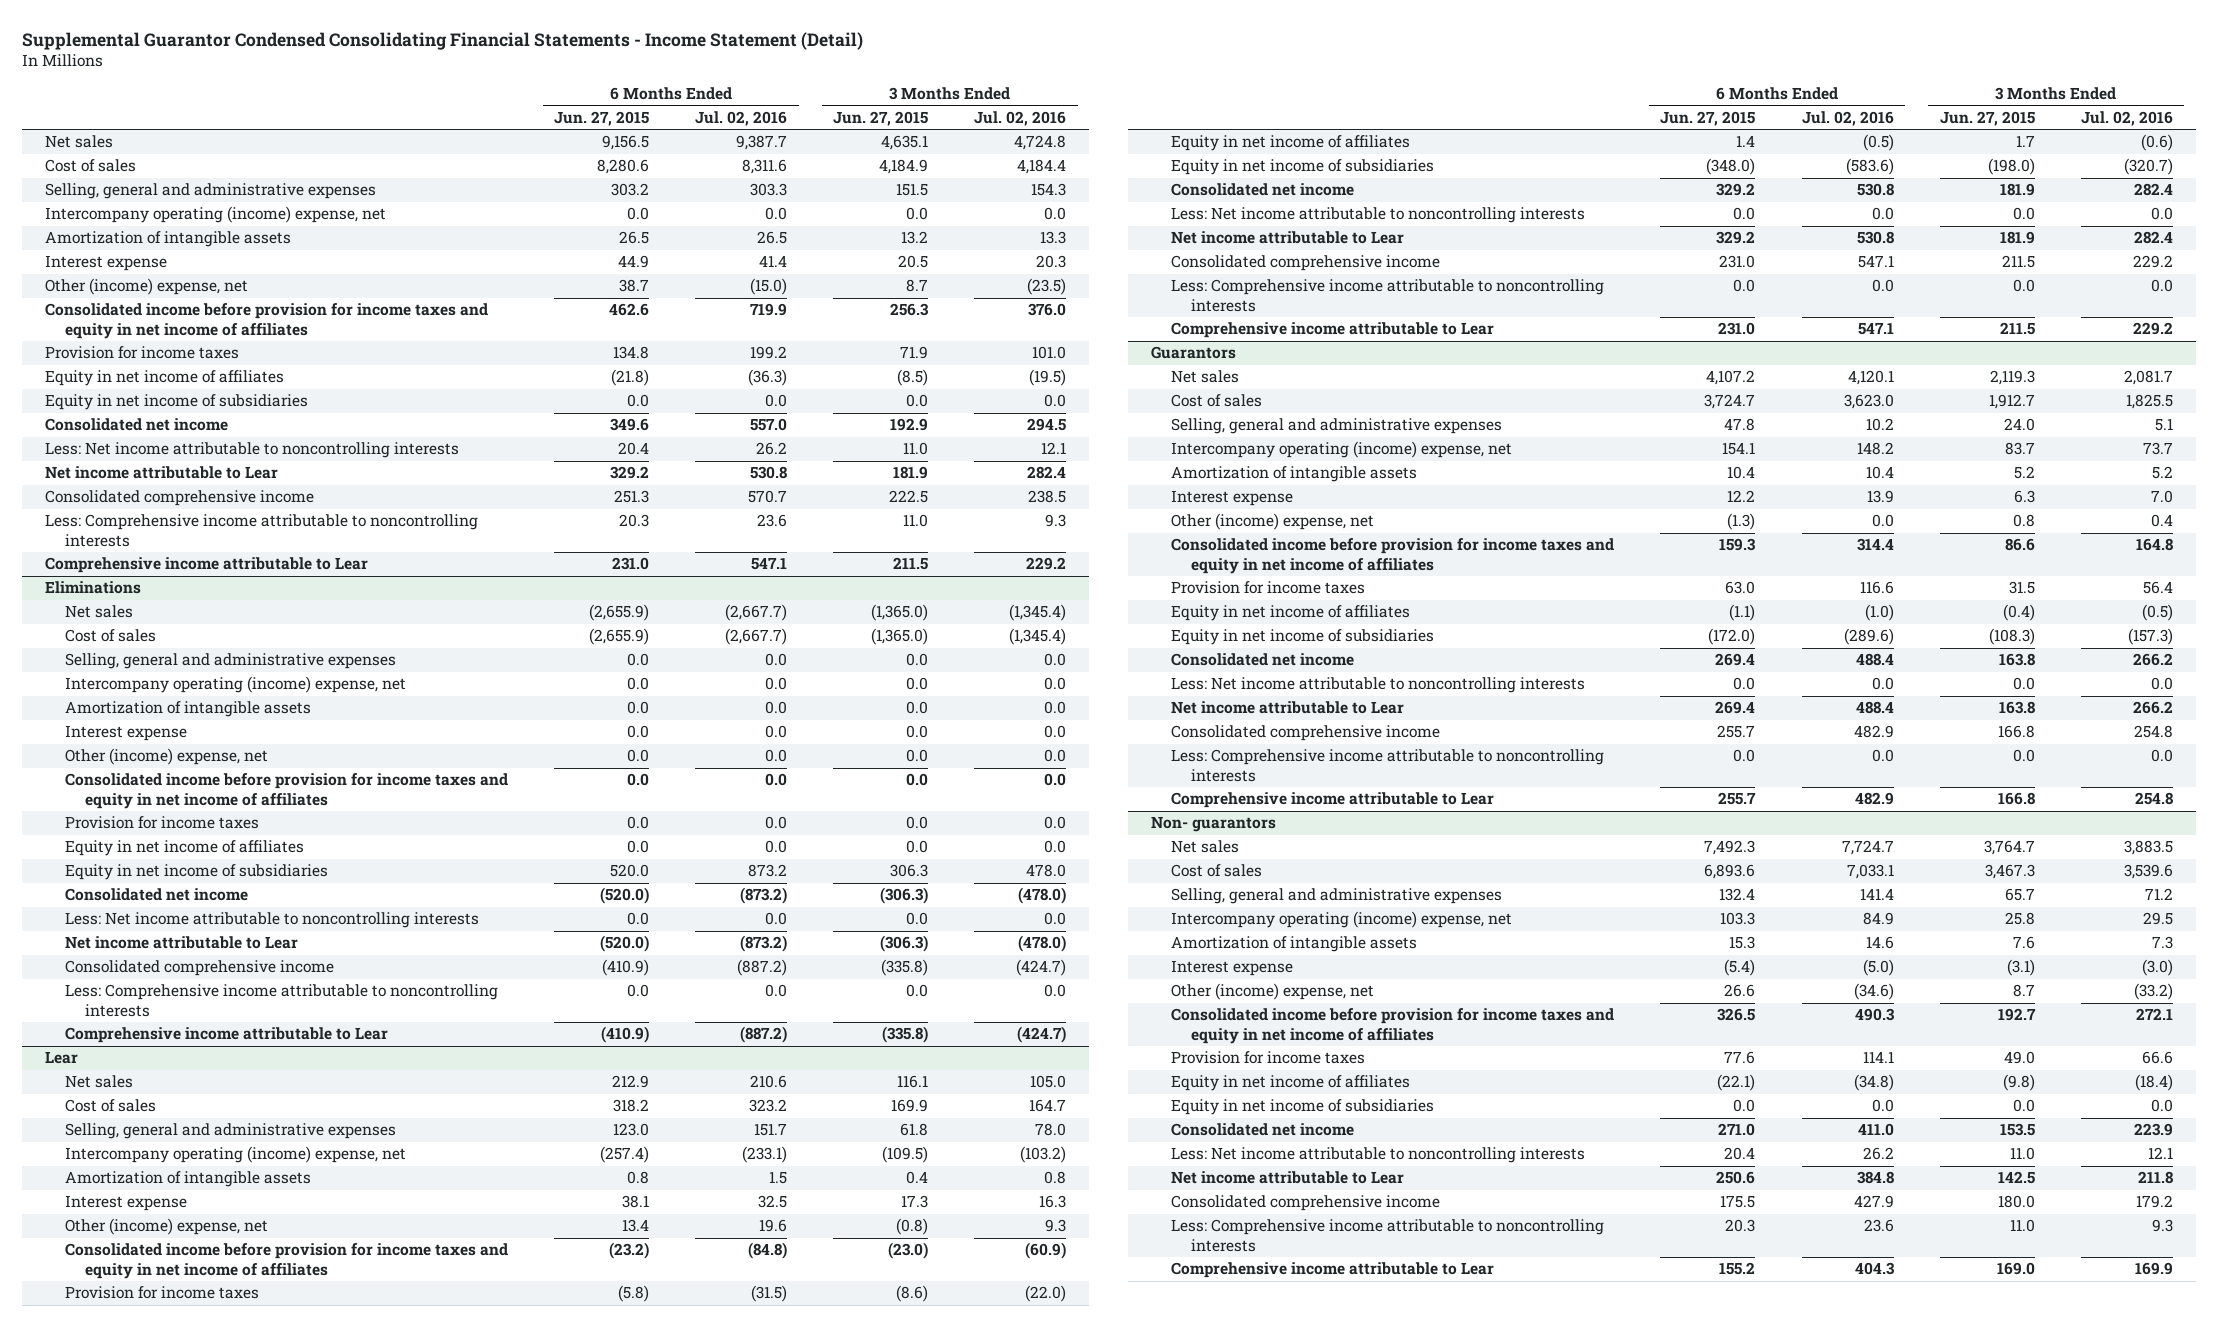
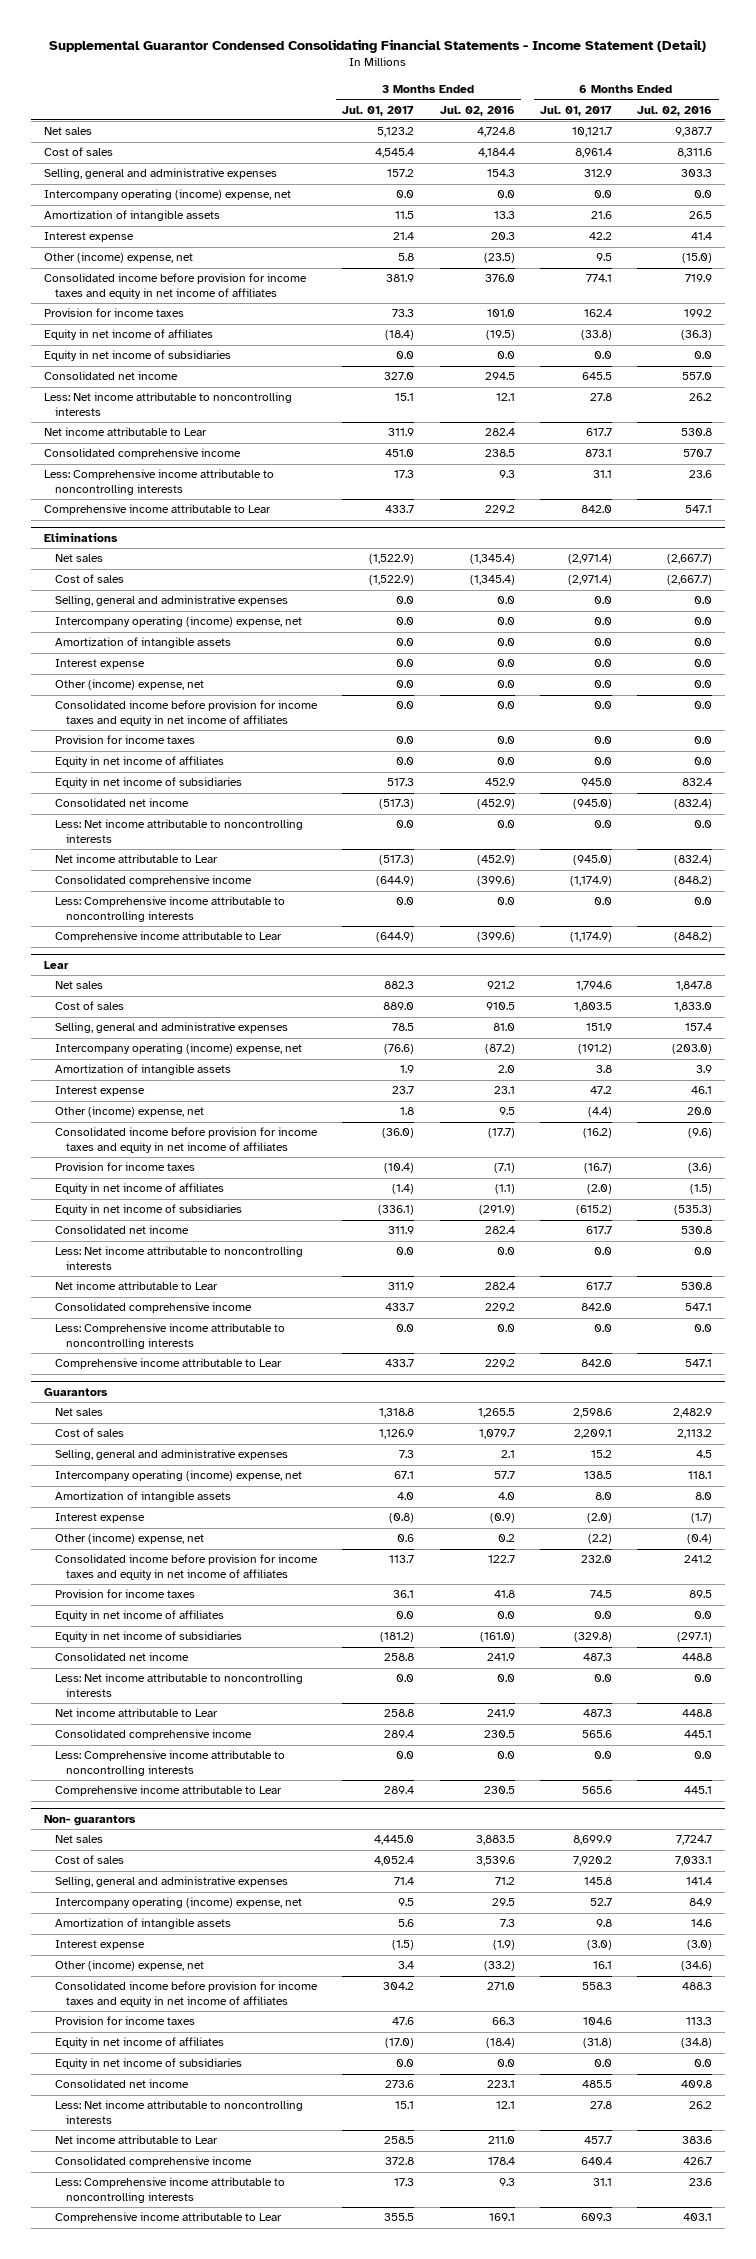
- | 6 Months Ended Jun. 27, 2015 | 6 Months Ended Jul. 02, 2016 | 3 Months Ended Jun. 27, 2015 | 3 Months Ended Jul. 02, 2016
+ | 3 Months Ended Jul. 01, 2017 | 3 Months Ended Jul. 02, 2016 | 6 Months Ended Jul. 01, 2017 | 6 Months Ended Jul. 02, 2016
@ Eliminations
- Equity in net income of subsidiaries | 520.0 | 873.2 | 306.3 | 478.0
- Consolidated net income | (520.0) | (873.2) | (306.3) | (478.0)
+ Equity in net income of subsidiaries | 517.3 | 452.9 | 945.0 | 832.4
+ Consolidated net income | (517.3) | (452.9) | (945.0) | (832.4)
- Net income attributable to Lear | (520.0) | (873.2) | (306.3) | (478.0)
- Consolidated comprehensive income | (410.9) | (887.2) | (335.8) | (424.7)
+ Net income attributable to Lear | (517.3) | (452.9) | (945.0) | (832.4)
+ Consolidated comprehensive income | (644.9) | (399.6) | (1,174.9) | (848.2)
- Comprehensive income attributable to Lear | (410.9) | (887.2) | (335.8) | (424.7)
+ Comprehensive income attributable to Lear | (644.9) | (399.6) | (1,174.9) | (848.2)
@ Lear
- Net sales | 212.9 | 210.6 | 116.1 | 105.0
- Cost of sales | 318.2 | 323.2 | 169.9 | 164.7
- Selling, general and administrative expenses | 123.0 | 151.7 | 61.8 | 78.0
- Intercompany operating (income) expense, net | (257.4) | (233.1) | (109.5) | (103.2)
- Amortization of intangible assets | 0.8 | 1.5 | 0.4 | 0.8
- Interest expense | 38.1 | 32.5 | 17.3 | 16.3
- Other (income) expense, net | 13.4 | 19.6 | (0.8) | 9.3
- Consolidated income before provision for income taxes and equity in net income of affiliates | (23.2) | (84.8) | (23.0) | (60.9)
- Provision for income taxes | (5.8) | (31.5) | (8.6) | (22.0)
- Equity in net income of affiliates | 1.4 | (0.5) | 1.7 | (0.6)
- Equity in net income of subsidiaries | (348.0) | (583.6) | (198.0) | (320.7)
+ Net sales | 882.3 | 921.2 | 1,794.6 | 1,847.8
+ Cost of sales | 889.0 | 910.5 | 1,803.5 | 1,833.0
+ Selling, general and administrative expenses | 78.5 | 81.0 | 151.9 | 157.4
+ Intercompany operating (income) expense, net | (76.6) | (87.2) | (191.2) | (203.0)
+ Amortization of intangible assets | 1.9 | 2.0 | 3.8 | 3.9
+ Interest expense | 23.7 | 23.1 | 47.2 | 46.1
+ Other (income) expense, net | 1.8 | 9.5 | (4.4) | 20.0
+ Consolidated income before provision for income taxes and equity in net income of affiliates | (36.0) | (17.7) | (16.2) | (9.6)
+ Provision for income taxes | (10.4) | (7.1) | (16.7) | (3.6)
+ Equity in net income of affiliates | (1.4) | (1.1) | (2.0) | (1.5)
+ Equity in net income of subsidiaries | (336.1) | (291.9) | (615.2) | (535.3)
@ Guarantors
- Net sales | 4,107.2 | 4,120.1 | 2,119.3 | 2,081.7
- Cost of sales | 3,724.7 | 3,623.0 | 1,912.7 | 1,825.5
- Selling, general and administrative expenses | 47.8 | 10.2 | 24.0 | 5.1
- Intercompany operating (income) expense, net | 154.1 | 148.2 | 83.7 | 73.7
- Amortization of intangible assets | 10.4 | 10.4 | 5.2 | 5.2
- Interest expense | 12.2 | 13.9 | 6.3 | 7.0
- Other (income) expense, net | (1.3) | 0.0 | 0.8 | 0.4
- Consolidated income before provision for income taxes and equity in net income of affiliates | 159.3 | 314.4 | 86.6 | 164.8
- Provision for income taxes | 63.0 | 116.6 | 31.5 | 56.4
- Equity in net income of affiliates | (1.1) | (1.0) | (0.4) | (0.5)
- Equity in net income of subsidiaries | (172.0) | (289.6) | (108.3) | (157.3)
- Consolidated net income | 269.4 | 488.4 | 163.8 | 266.2
+ Net sales | 1,318.8 | 1,265.5 | 2,598.6 | 2,482.9
+ Cost of sales | 1,126.9 | 1,079.7 | 2,209.1 | 2,113.2
+ Selling, general and administrative expenses | 7.3 | 2.1 | 15.2 | 4.5
+ Intercompany operating (income) expense, net | 67.1 | 57.7 | 138.5 | 118.1
+ Amortization of intangible assets | 4.0 | 4.0 | 8.0 | 8.0
+ Interest expense | (0.8) | (0.9) | (2.0) | (1.7)
+ Other (income) expense, net | 0.6 | 0.2 | (2.2) | (0.4)
+ Consolidated income before provision for income taxes and equity in net income of affiliates | 113.7 | 122.7 | 232.0 | 241.2
+ Provision for income taxes | 36.1 | 41.8 | 74.5 | 89.5
+ Equity in net income of affiliates | 0.0 | 0.0 | 0.0 | 0.0
+ Equity in net income of subsidiaries | (181.2) | (161.0) | (329.8) | (297.1)
+ Consolidated net income | 258.8 | 241.9 | 487.3 | 448.8
- Net income attributable to Lear | 269.4 | 488.4 | 163.8 | 266.2
- Consolidated comprehensive income | 255.7 | 482.9 | 166.8 | 254.8
+ Net income attributable to Lear | 258.8 | 241.9 | 487.3 | 448.8
+ Consolidated comprehensive income | 289.4 | 230.5 | 565.6 | 445.1
- Comprehensive income attributable to Lear | 255.7 | 482.9 | 166.8 | 254.8
+ Comprehensive income attributable to Lear | 289.4 | 230.5 | 565.6 | 445.1
@ Non- guarantors
- Interest expense | (5.4) | (5.0) | (3.1) | (3.0)
+ Interest expense | (1.5) | (1.9) | (3.0) | (3.0)
- Consolidated income before provision for income taxes and equity in net income of affiliates | 326.5 | 490.3 | 192.7 | 272.1
- Provision for income taxes | 77.6 | 114.1 | 49.0 | 66.6
+ Consolidated income before provision for income taxes and equity in net income of affiliates | 304.2 | 271.0 | 558.3 | 488.3
+ Provision for income taxes | 47.6 | 66.3 | 104.6 | 113.3
- Consolidated net income | 271.0 | 411.0 | 153.5 | 223.9
+ Consolidated net income | 273.6 | 223.1 | 485.5 | 409.8
- Net income attributable to Lear | 250.6 | 384.8 | 142.5 | 211.8
- Consolidated comprehensive income | 175.5 | 427.9 | 180.0 | 179.2
+ Net income attributable to Lear | 258.5 | 211.0 | 457.7 | 383.6
+ Consolidated comprehensive income | 372.8 | 178.4 | 640.4 | 426.7
- Comprehensive income attributable to Lear | 155.2 | 404.3 | 169.0 | 169.9
+ Comprehensive income attributable to Lear | 355.5 | 169.1 | 609.3 | 403.1

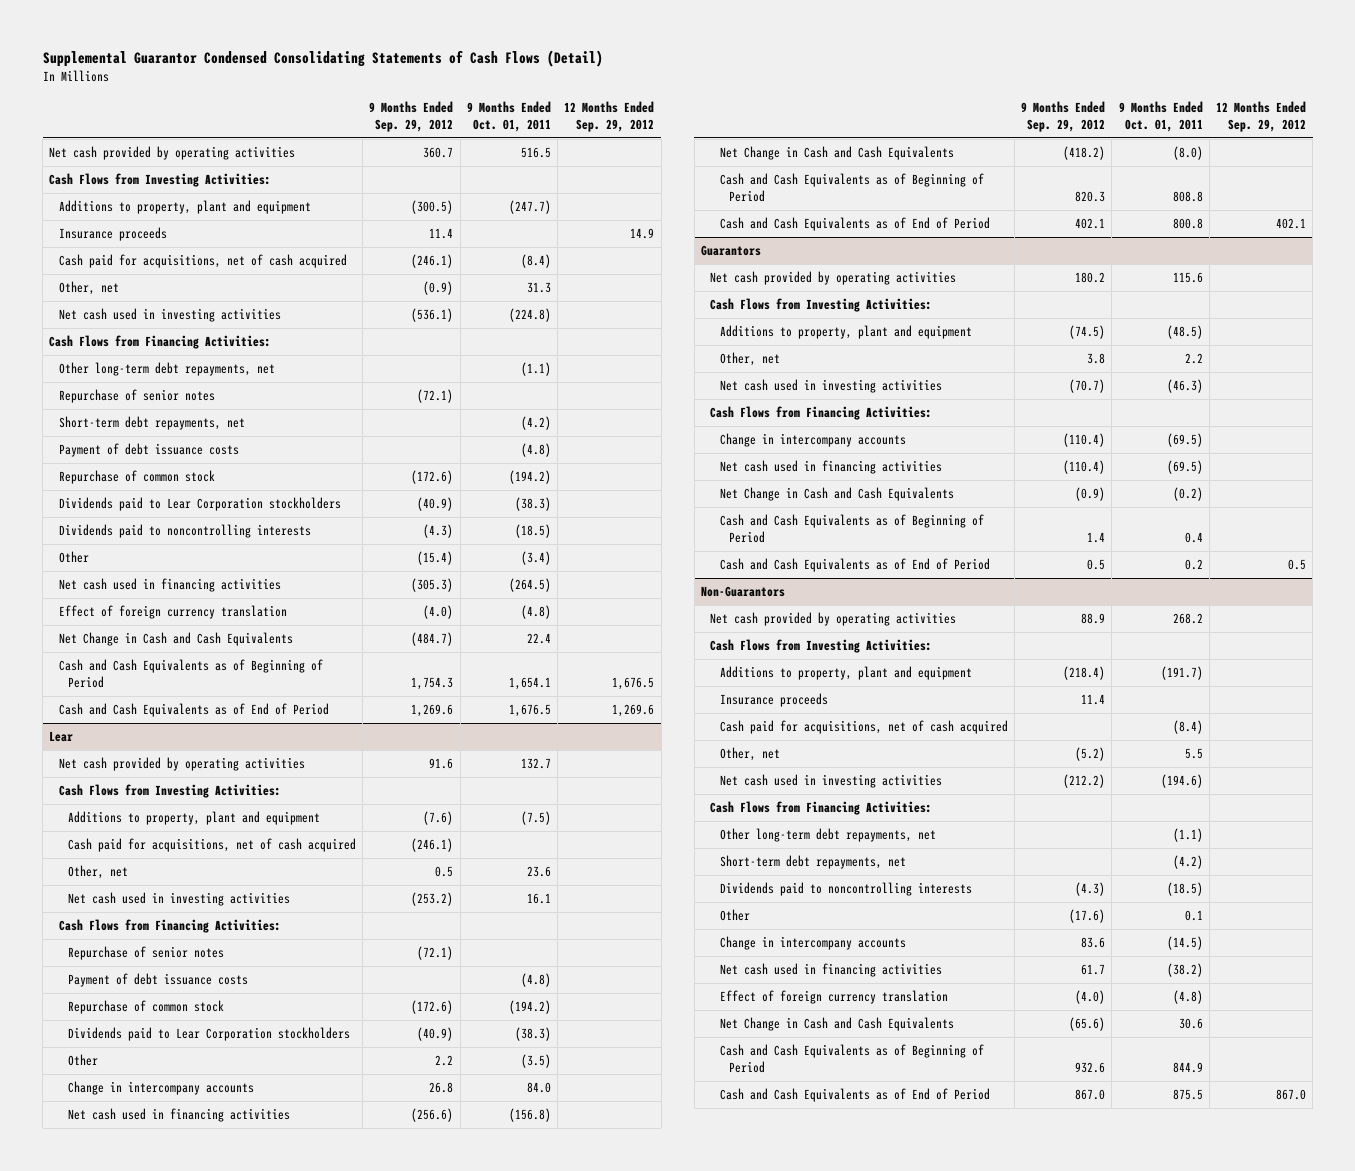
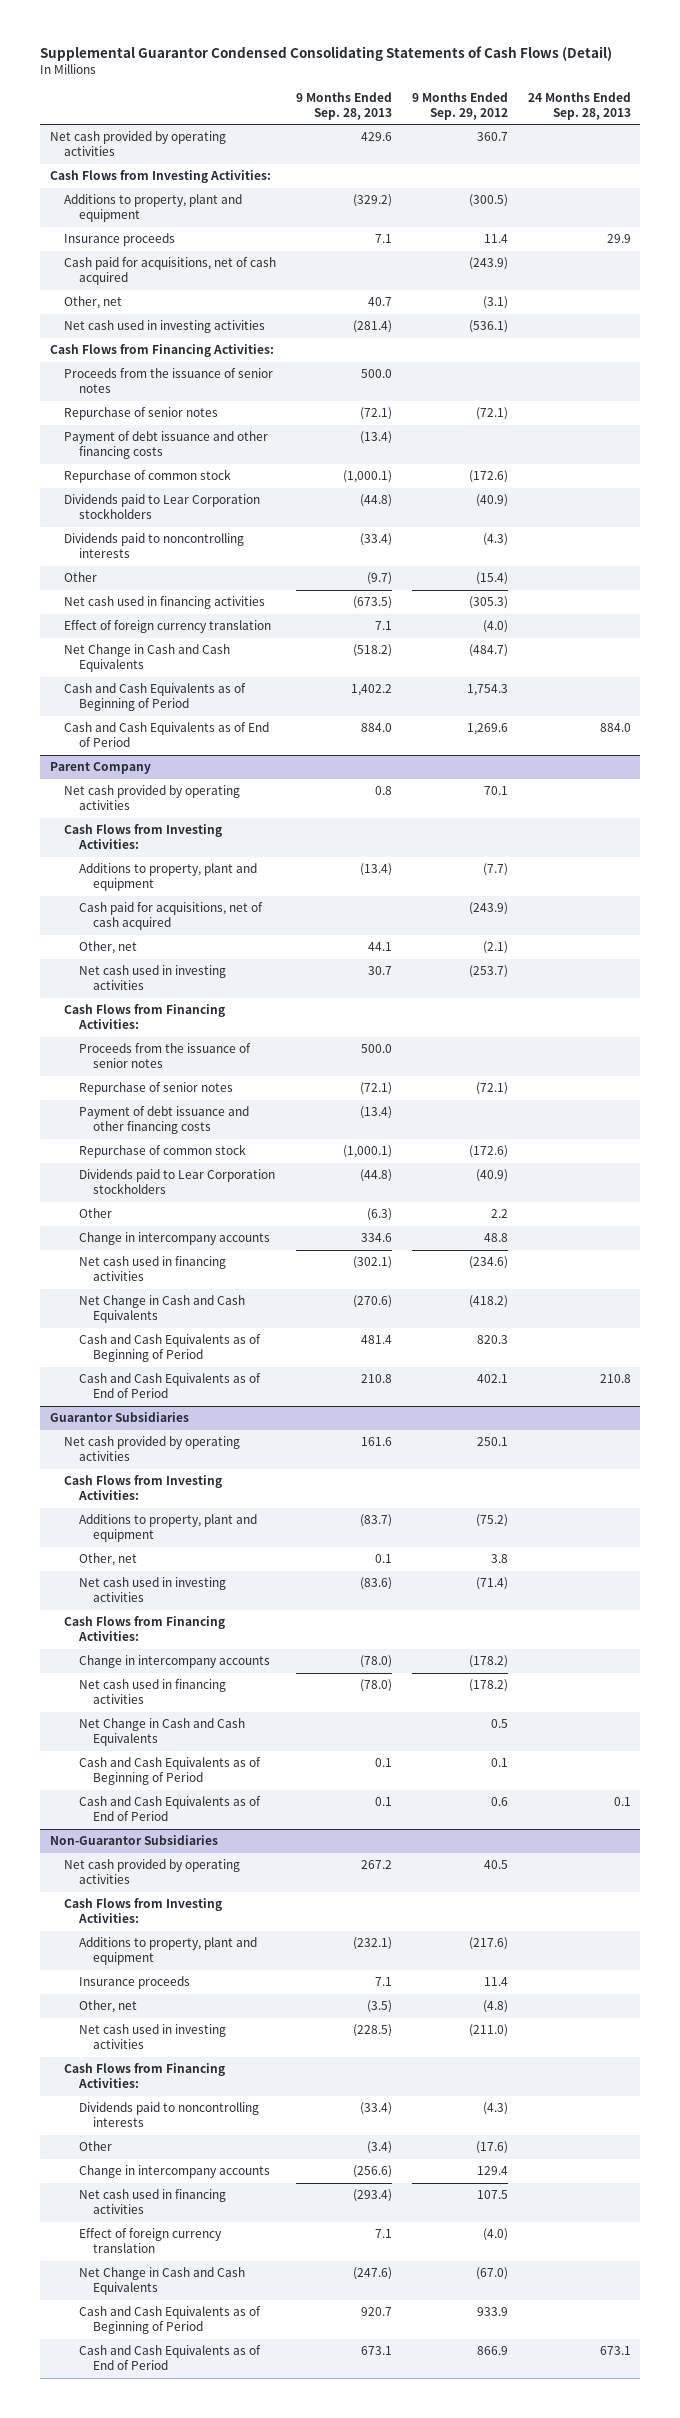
- | 9 Months Ended Sep. 29, 2012 | 9 Months Ended Oct. 01, 2011 | 12 Months Ended Sep. 29, 2012
+ | 9 Months Ended Sep. 28, 2013 | 9 Months Ended Sep. 29, 2012 | 24 Months Ended Sep. 28, 2013
- Cash paid for acquisitions, net of cash acquired | (246.1) | (8.4) |
- Other, net | (0.9) | 31.3 |
+ Cash paid for acquisitions, net of cash acquired | | (243.9) |
+ Other, net | 40.7 | (3.1) |
- Other long-term debt repayments, net | | (1.1) |
+ Proceeds from the issuance of senior notes | 500.0 | |
- Short-term debt repayments, net | | (4.2) |
- Payment of debt issuance costs | | (4.8) |
+ Payment of debt issuance and other financing costs | (13.4) | |
- Lear
- Net cash provided by operating activities | 91.6 | 132.7 |
+ Parent Company
+ Net cash provided by operating activities | 0.8 | 70.1 |
- Additions to property, plant and equipment | (7.6) | (7.5) |
- Cash paid for acquisitions, net of cash acquired | (246.1) | |
- Other, net | 0.5 | 23.6 |
- Net cash used in investing activities | (253.2) | 16.1 |
+ Additions to property, plant and equipment | (13.4) | (7.7) |
+ Cash paid for acquisitions, net of cash acquired | | (243.9) |
+ Other, net | 44.1 | (2.1) |
+ Net cash used in investing activities | 30.7 | (253.7) |
+ Proceeds from the issuance of senior notes | 500.0 | |
- Payment of debt issuance costs | | (4.8) |
+ Payment of debt issuance and other financing costs | (13.4) | |
- Change in intercompany accounts | 26.8 | 84.0 |
- Net cash used in financing activities | (256.6) | (156.8) |
+ Change in intercompany accounts | 334.6 | 48.8 |
+ Net cash used in financing activities | (302.1) | (234.6) |
- Guarantors
- Net cash provided by operating activities | 180.2 | 115.6 |
+ Guarantor Subsidiaries
+ Net cash provided by operating activities | 161.6 | 250.1 |
- Additions to property, plant and equipment | (74.5) | (48.5) |
+ Additions to property, plant and equipment | (83.7) | (75.2) |
- Net cash used in investing activities | (70.7) | (46.3) |
+ Net cash used in investing activities | (83.6) | (71.4) |
- Change in intercompany accounts | (110.4) | (69.5) |
- Net cash used in financing activities | (110.4) | (69.5) |
- Net Change in Cash and Cash Equivalents | (0.9) | (0.2) |
- Cash and Cash Equivalents as of Beginning of Period | 1.4 | 0.4 |
- Cash and Cash Equivalents as of End of Period | 0.5 | 0.2 | 0.5
- Non-Guarantors
- Net cash provided by operating activities | 88.9 | 268.2 |
+ Change in intercompany accounts | (78.0) | (178.2) |
+ Net cash used in financing activities | (78.0) | (178.2) |
+ Net Change in Cash and Cash Equivalents | | 0.5 |
+ Cash and Cash Equivalents as of Beginning of Period | 0.1 | 0.1 |
+ Cash and Cash Equivalents as of End of Period | 0.1 | 0.6 | 0.1
+ Non-Guarantor Subsidiaries
+ Net cash provided by operating activities | 267.2 | 40.5 |
- Additions to property, plant and equipment | (218.4) | (191.7) |
+ Additions to property, plant and equipment | (232.1) | (217.6) |
- Cash paid for acquisitions, net of cash acquired | | (8.4) |
- Other, net | (5.2) | 5.5 |
- Net cash used in investing activities | (212.2) | (194.6) |
+ Other, net | (3.5) | (4.8) |
+ Net cash used in investing activities | (228.5) | (211.0) |
- Other long-term debt repayments, net | | (1.1) |
- Short-term debt repayments, net | | (4.2) |
- Change in intercompany accounts | 83.6 | (14.5) |
- Net cash used in financing activities | 61.7 | (38.2) |
+ Change in intercompany accounts | (256.6) | 129.4 |
+ Net cash used in financing activities | (293.4) | 107.5 |
- Net Change in Cash and Cash Equivalents | (65.6) | 30.6 |
- Cash and Cash Equivalents as of Beginning of Period | 932.6 | 844.9 |
- Cash and Cash Equivalents as of End of Period | 867.0 | 875.5 | 867.0
+ Net Change in Cash and Cash Equivalents | (247.6) | (67.0) |
+ Cash and Cash Equivalents as of Beginning of Period | 920.7 | 933.9 |
+ Cash and Cash Equivalents as of End of Period | 673.1 | 866.9 | 673.1

